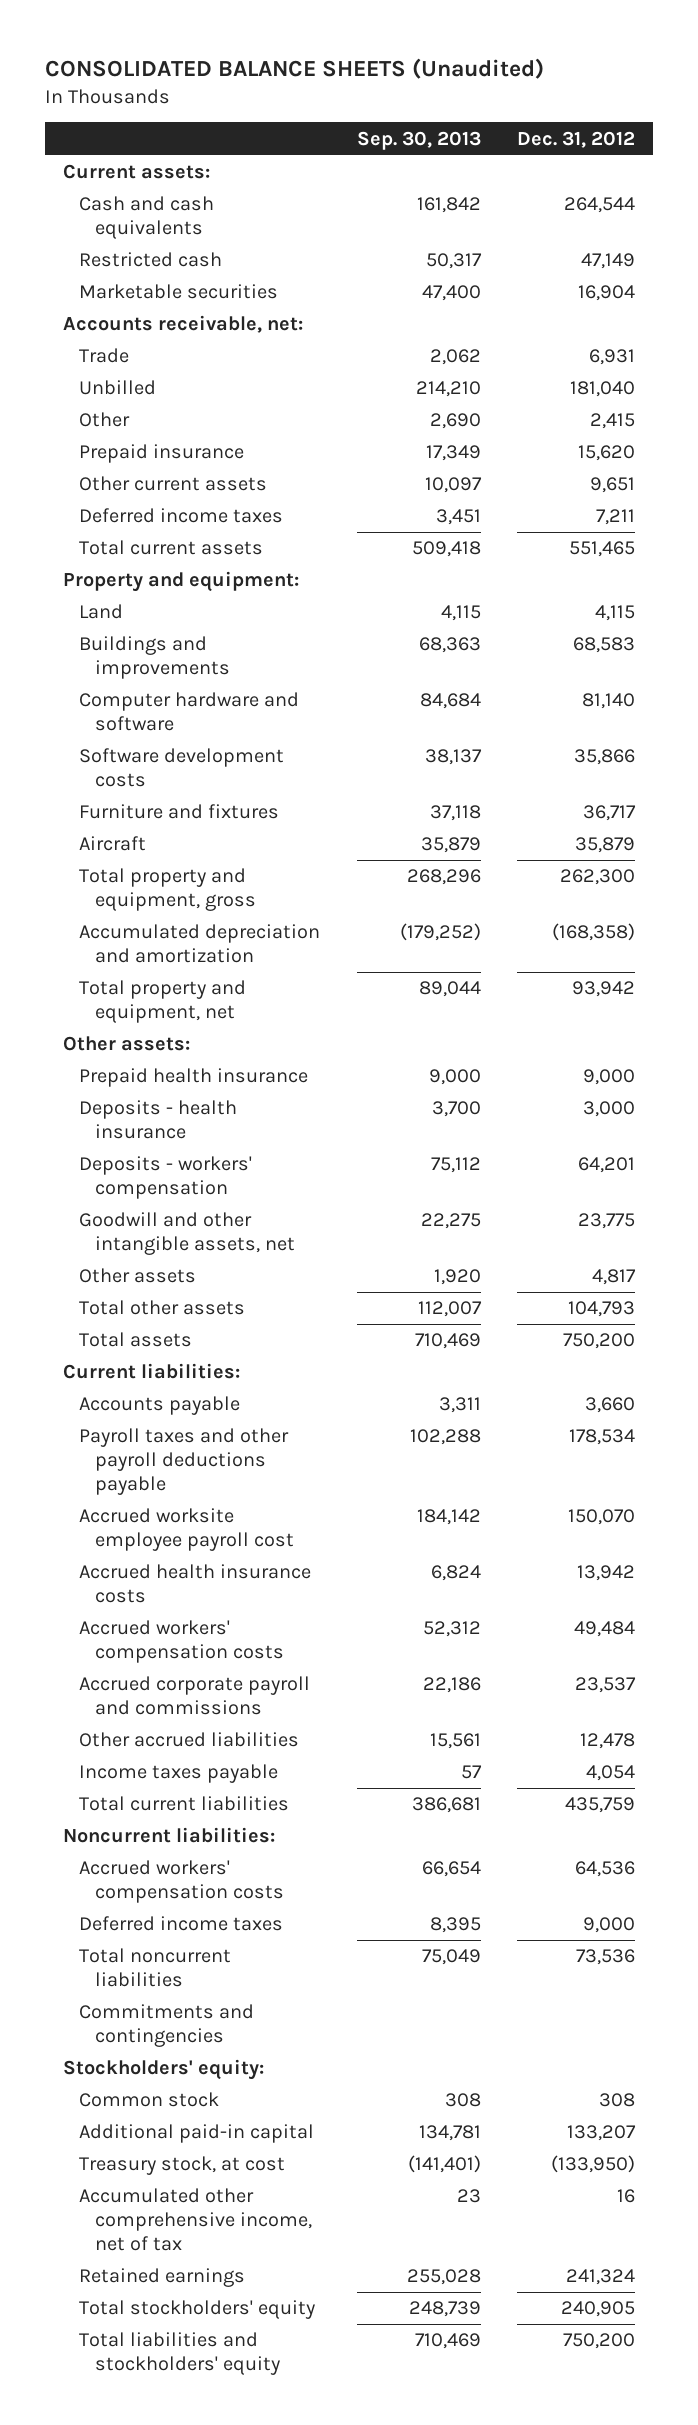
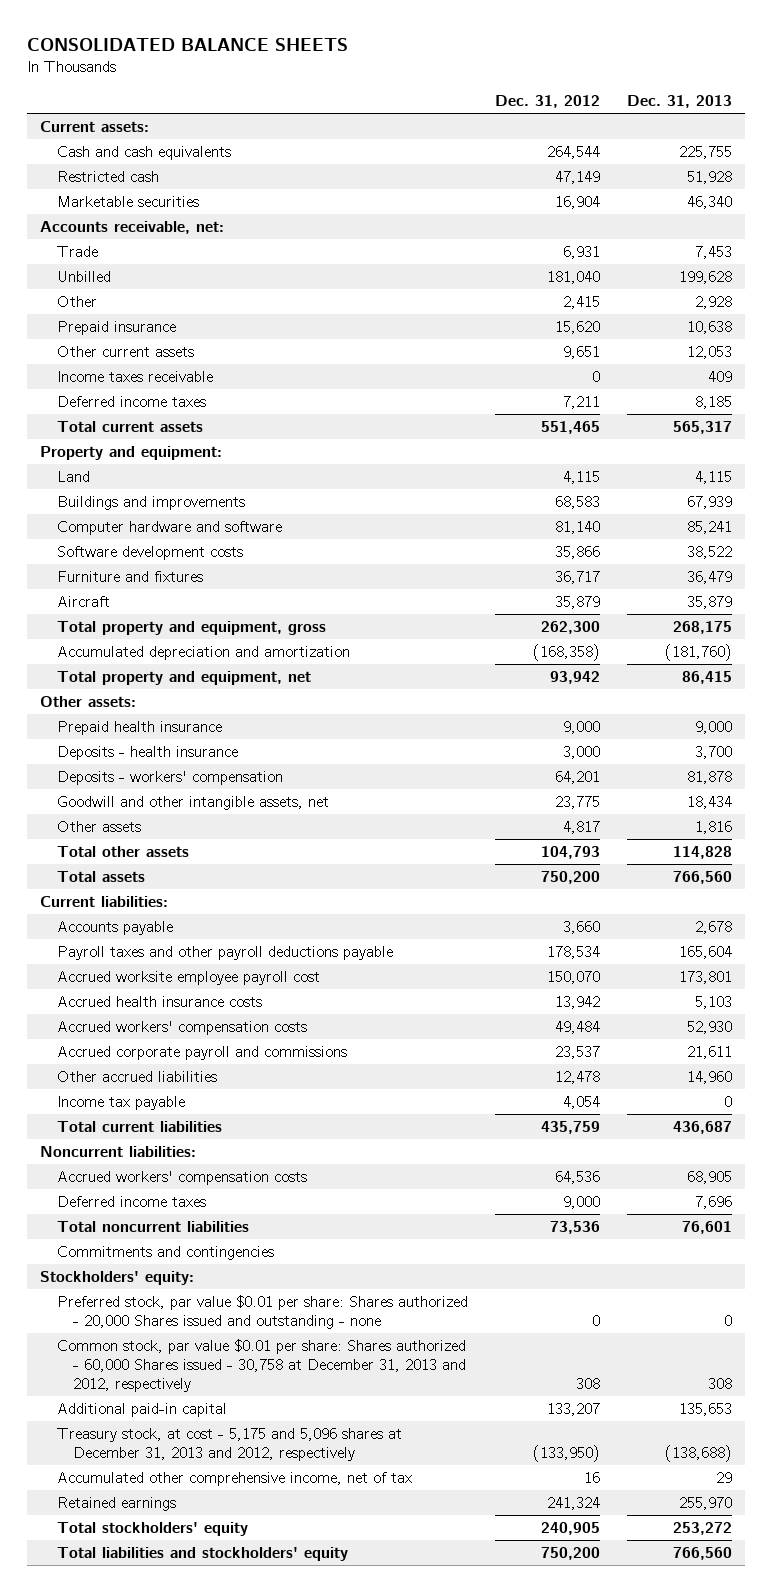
- CONSOLIDATED BALANCE SHEETS (Unaudited)
+ CONSOLIDATED BALANCE SHEETS
- | Sep. 30, 2013 | Dec. 31, 2012
+ | Dec. 31, 2012 | Dec. 31, 2013
+ Income taxes receivable | 0 | 409
- Income taxes payable | 57 | 4,054
+ Income tax payable | 4,054 | 0
- Common stock | 308 | 308
+ Preferred stock, par value $0.01 per share: Shares authorized - 20,000 Shares issued and outstanding - none | 0 | 0
+ Common stock, par value $0.01 per share: Shares authorized - 60,000 Shares issued - 30,758 at December 31, 2013 and 2012, respectively | 308 | 308
- Treasury stock, at cost | (141,401) | (133,950)
+ Treasury stock, at cost - 5,175 and 5,096 shares at December 31, 2013 and 2012, respectively | (133,950) | (138,688)

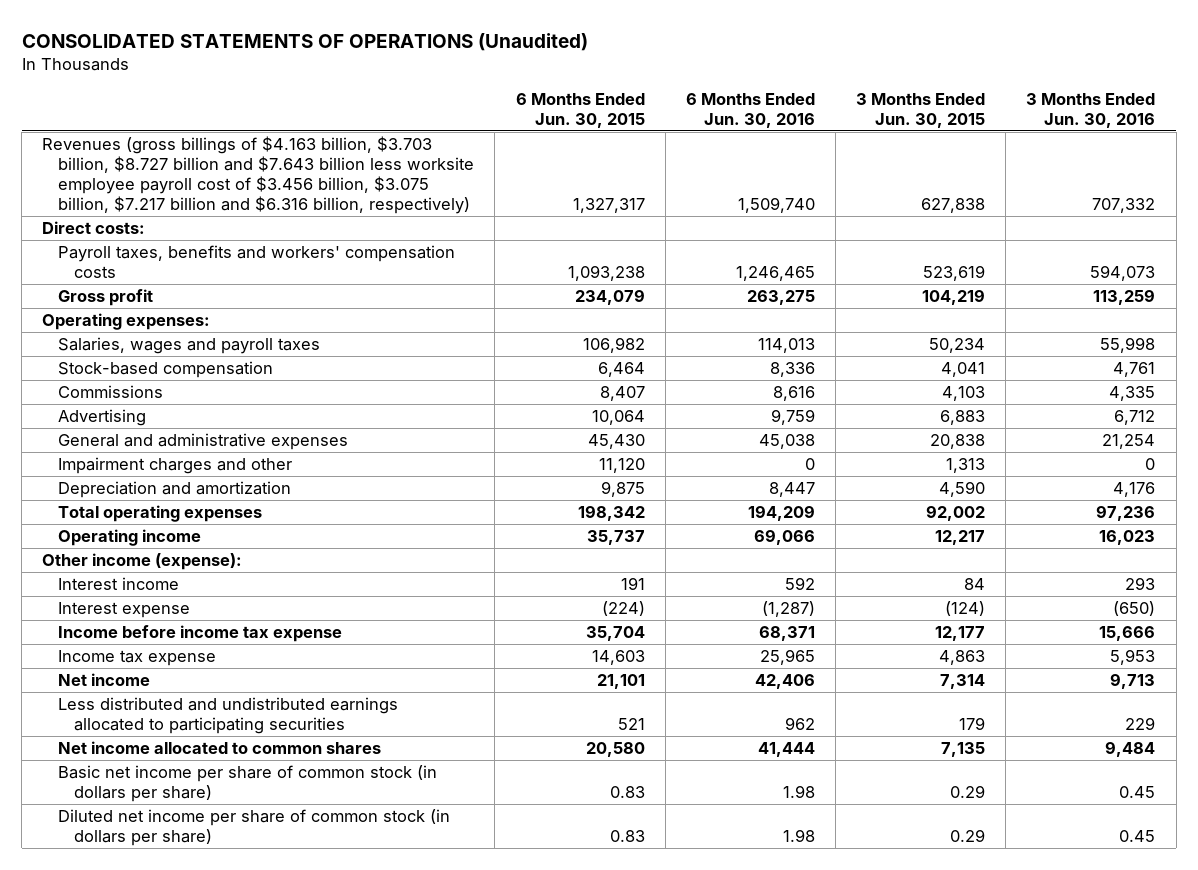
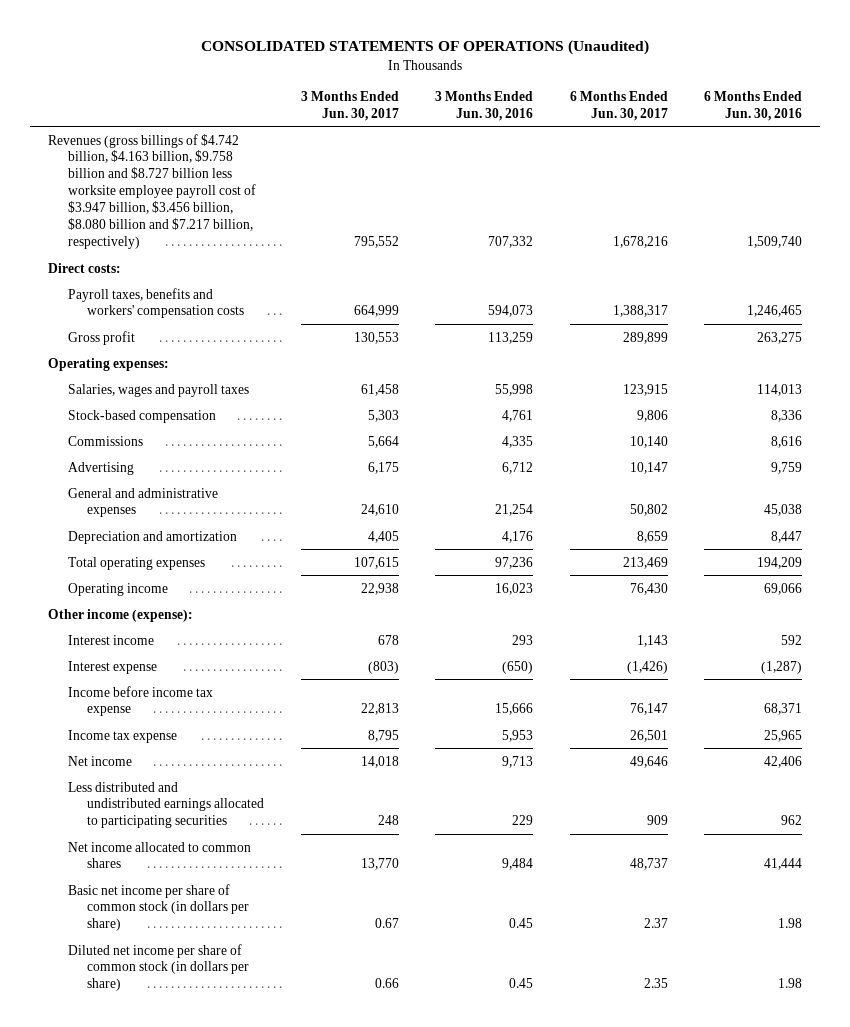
- | 6 Months Ended Jun. 30, 2015 | 6 Months Ended Jun. 30, 2016 | 3 Months Ended Jun. 30, 2015 | 3 Months Ended Jun. 30, 2016
+ | 3 Months Ended Jun. 30, 2017 | 3 Months Ended Jun. 30, 2016 | 6 Months Ended Jun. 30, 2017 | 6 Months Ended Jun. 30, 2016
- Revenues (gross billings of $4.163 billion, $3.703 billion, $8.727 billion and $7.643 billion less worksite employee payroll cost of $3.456 billion, $3.075 billion, $7.217 billion and $6.316 billion, respectively) | 1,327,317 | 1,509,740 | 627,838 | 707,332
+ Revenues (gross billings of $4.742 billion, $4.163 billion, $9.758 billion and $8.727 billion less worksite employee payroll cost of $3.947 billion, $3.456 billion, $8.080 billion and $7.217 billion, respectively) | 795,552 | 707,332 | 1,678,216 | 1,509,740
- Impairment charges and other | 11,120 | 0 | 1,313 | 0

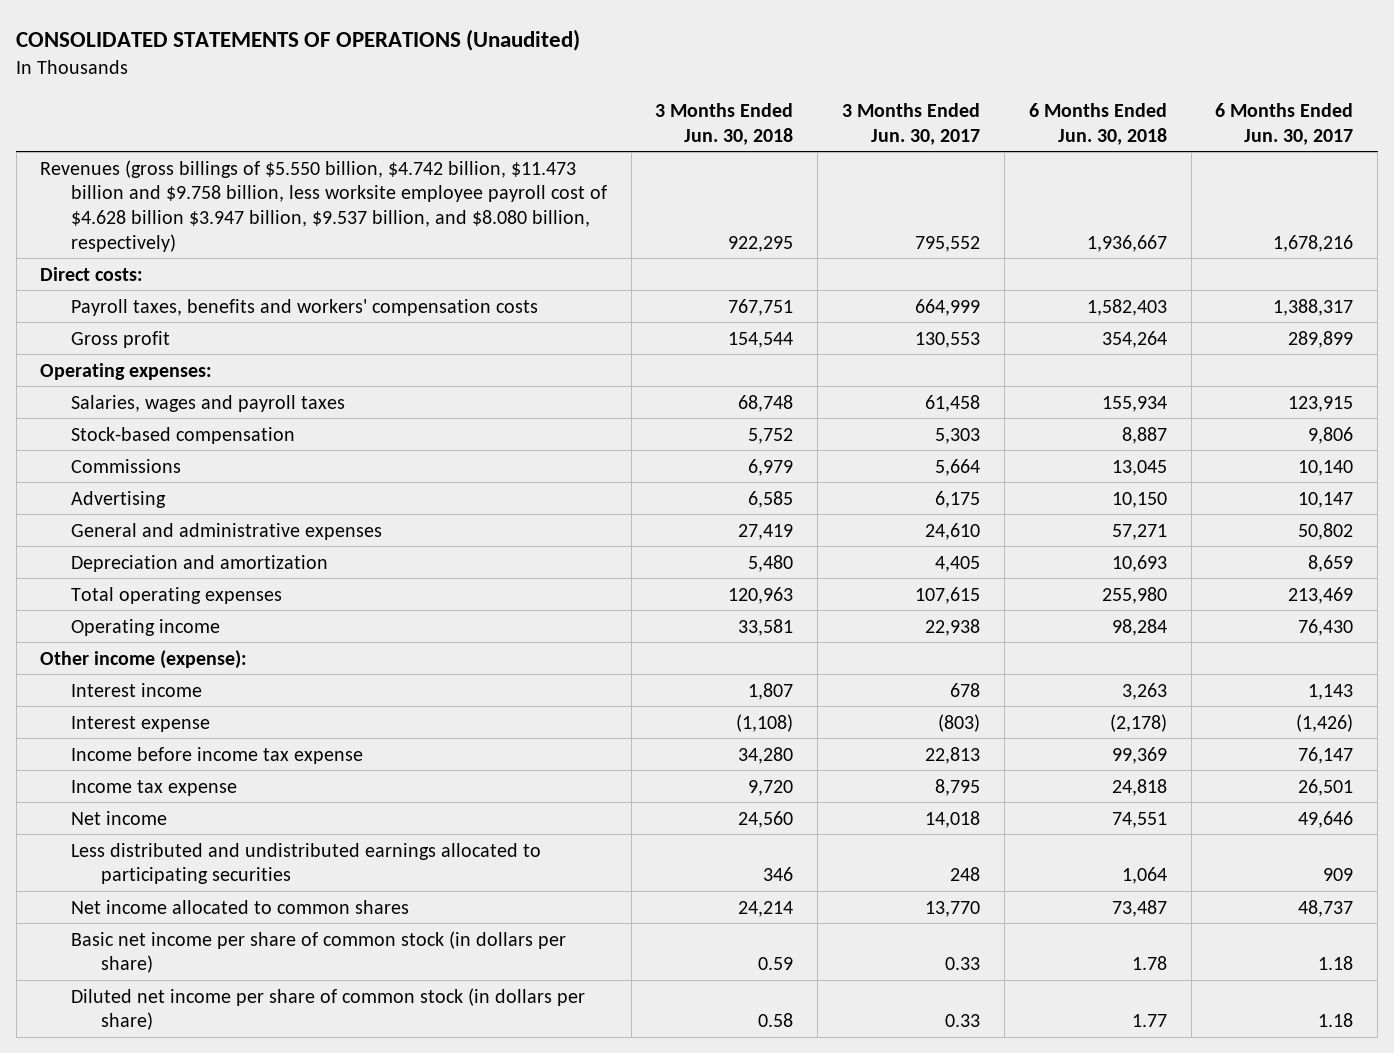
- | 3 Months Ended Jun. 30, 2017 | 3 Months Ended Jun. 30, 2016 | 6 Months Ended Jun. 30, 2017 | 6 Months Ended Jun. 30, 2016
+ | 3 Months Ended Jun. 30, 2018 | 3 Months Ended Jun. 30, 2017 | 6 Months Ended Jun. 30, 2018 | 6 Months Ended Jun. 30, 2017
- Revenues (gross billings of $4.742 billion, $4.163 billion, $9.758 billion and $8.727 billion less worksite employee payroll cost of $3.947 billion, $3.456 billion, $8.080 billion and $7.217 billion, respectively) | 795,552 | 707,332 | 1,678,216 | 1,509,740
+ Revenues (gross billings of $5.550 billion, $4.742 billion, $11.473 billion and $9.758 billion, less worksite employee payroll cost of $4.628 billion $3.947 billion, $9.537 billion, and $8.080 billion, respectively) | 922,295 | 795,552 | 1,936,667 | 1,678,216
- Basic net income per share of common stock (in dollars per share) | 0.67 | 0.45 | 2.37 | 1.98
- Diluted net income per share of common stock (in dollars per share) | 0.66 | 0.45 | 2.35 | 1.98
+ Basic net income per share of common stock (in dollars per share) | 0.59 | 0.33 | 1.78 | 1.18
+ Diluted net income per share of common stock (in dollars per share) | 0.58 | 0.33 | 1.77 | 1.18

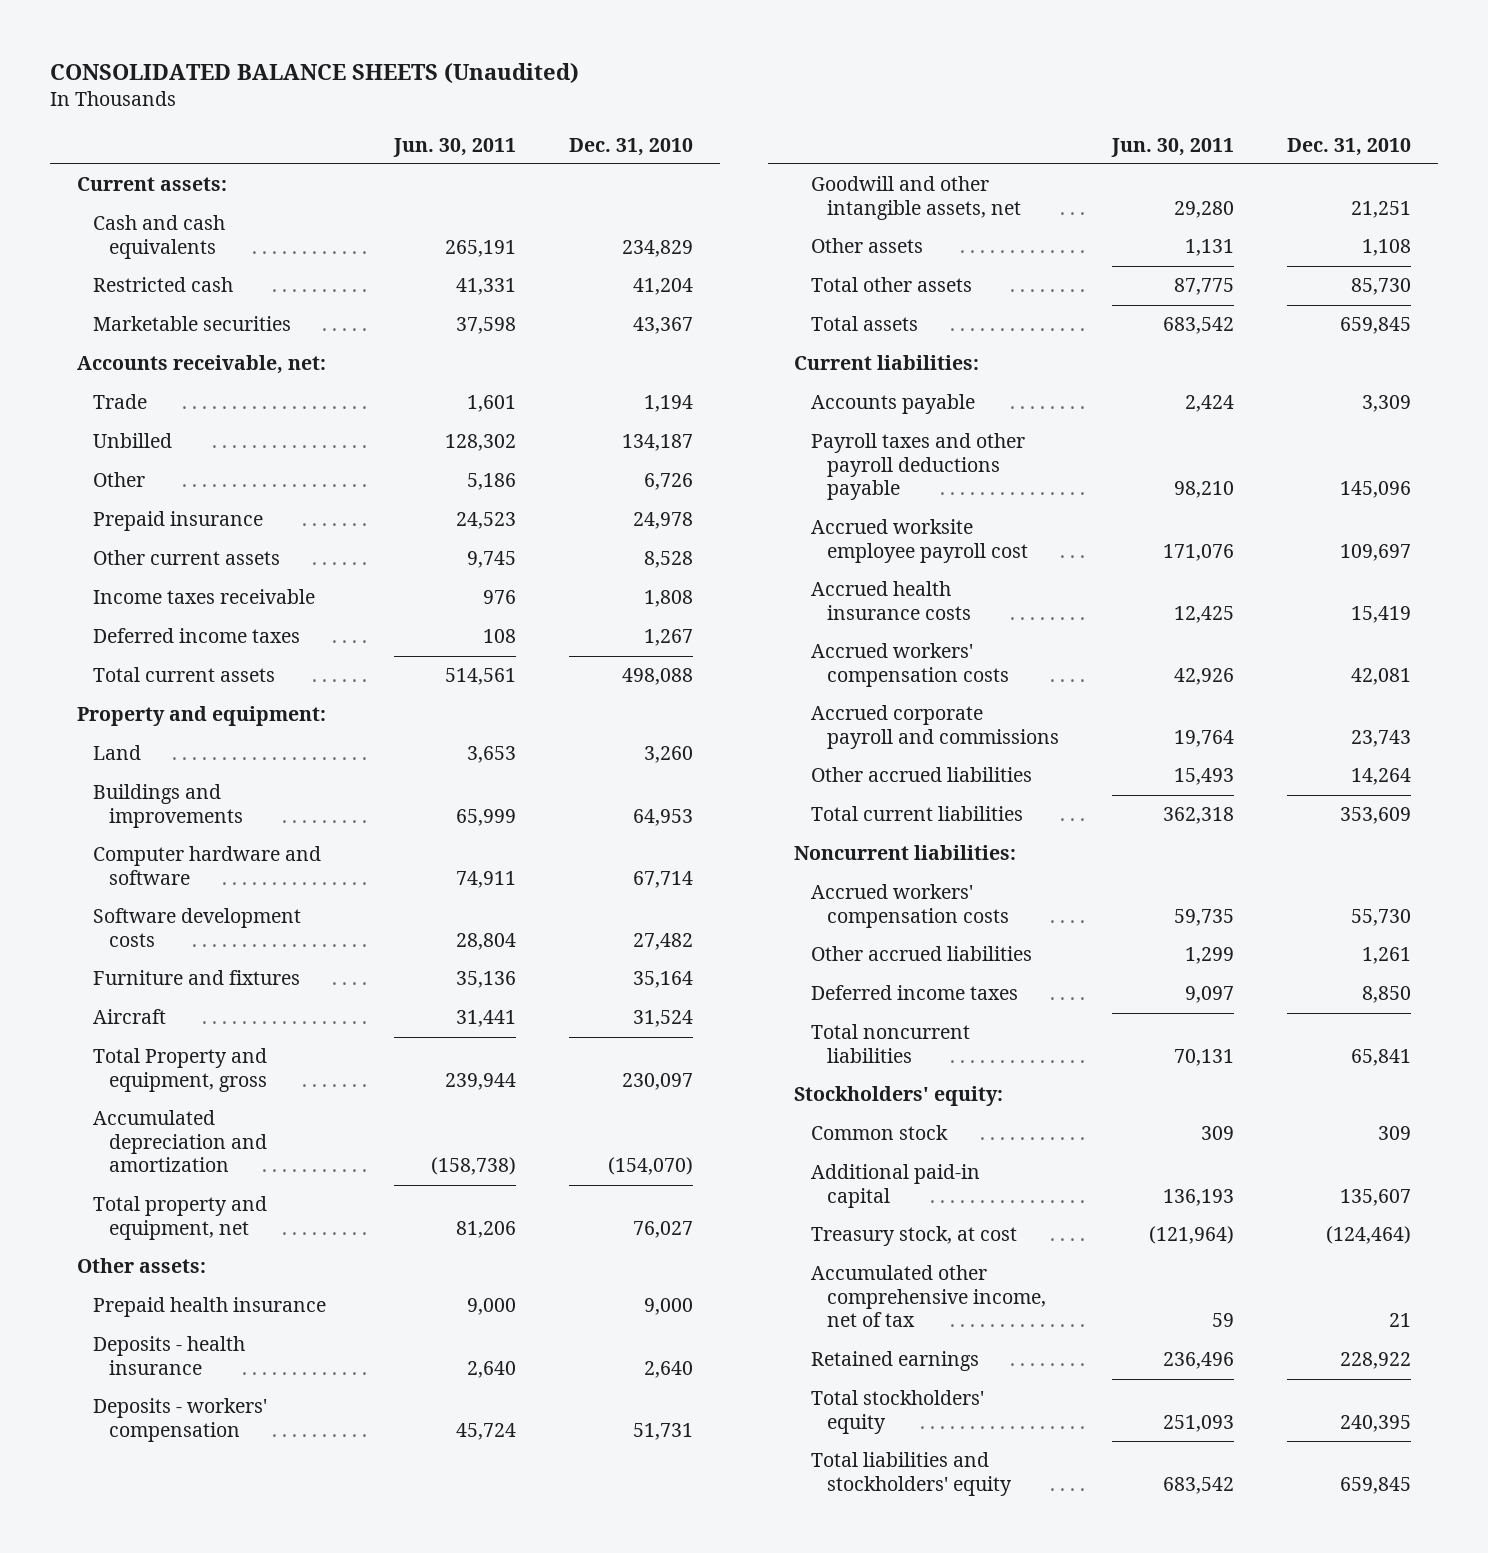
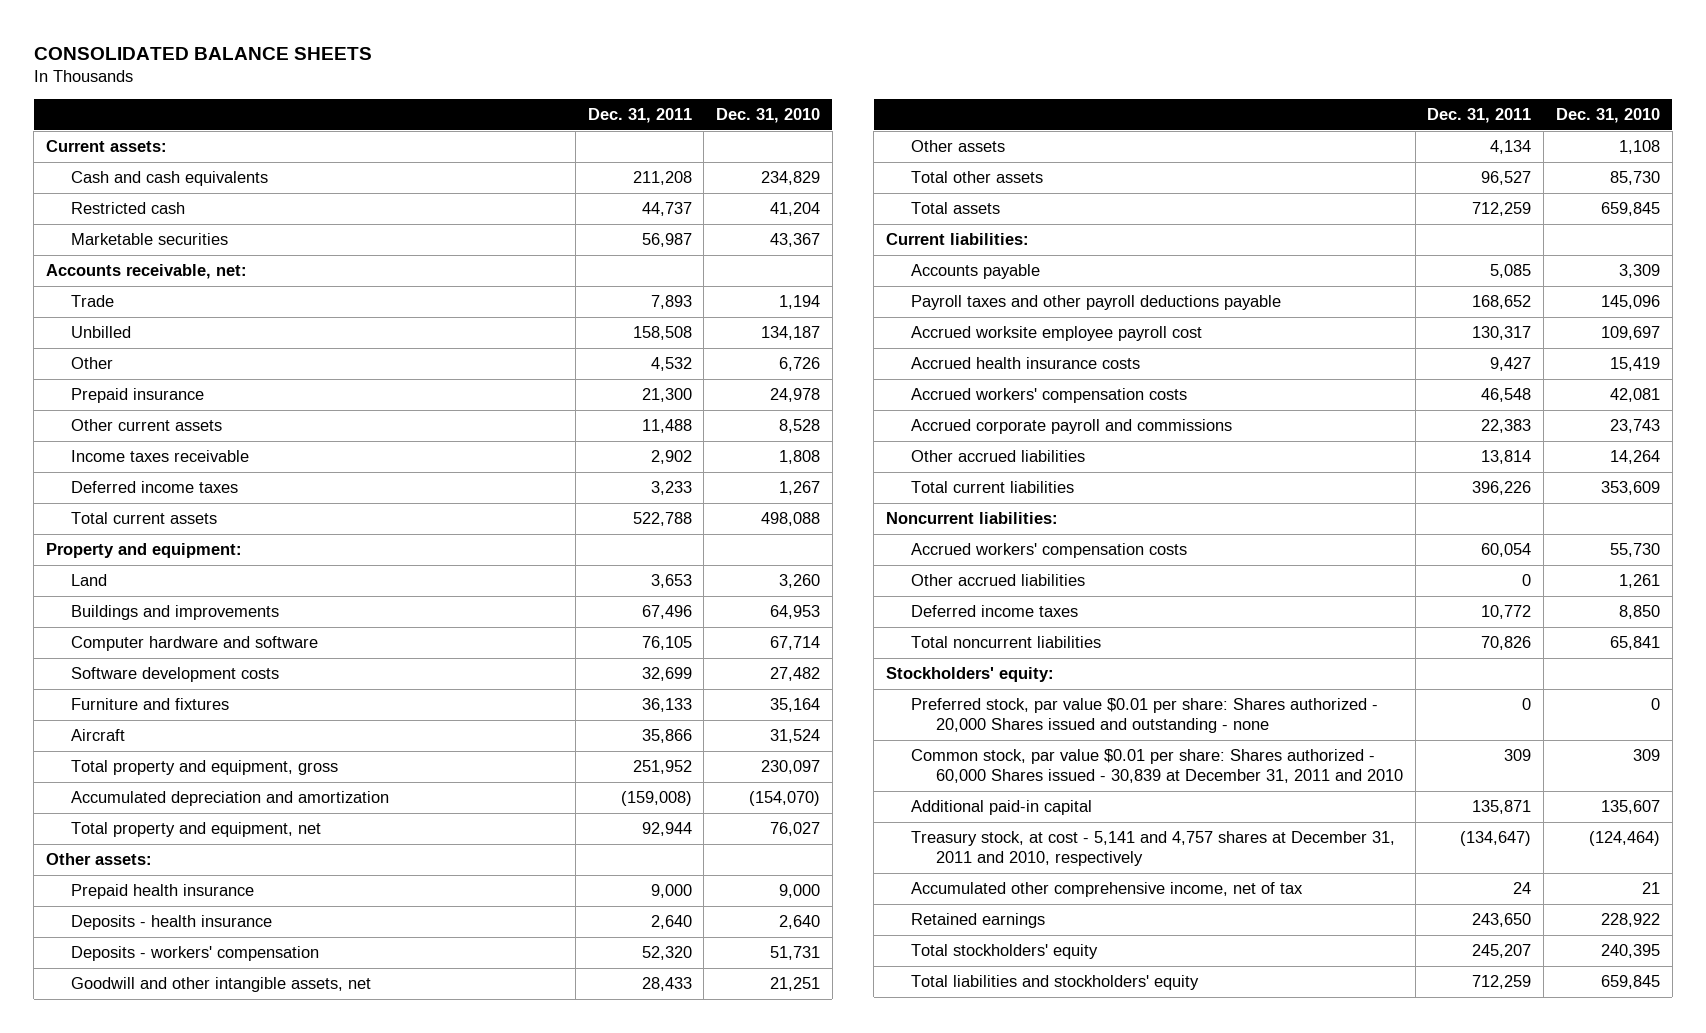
- CONSOLIDATED BALANCE SHEETS (Unaudited)
+ CONSOLIDATED BALANCE SHEETS
- | Jun. 30, 2011 | Dec. 31, 2010
+ | Dec. 31, 2011 | Dec. 31, 2010
- Total Property and equipment, gross | 239,944 | 230,097
+ Total property and equipment, gross | 251,952 | 230,097
- Common stock | 309 | 309
+ Preferred stock, par value $0.01 per share: Shares authorized - 20,000 Shares issued and outstanding - none | 0 | 0
+ Common stock, par value $0.01 per share: Shares authorized - 60,000 Shares issued - 30,839 at December 31, 2011 and 2010 | 309 | 309
- Treasury stock, at cost | (121,964) | (124,464)
+ Treasury stock, at cost - 5,141 and 4,757 shares at December 31, 2011 and 2010, respectively | (134,647) | (124,464)

